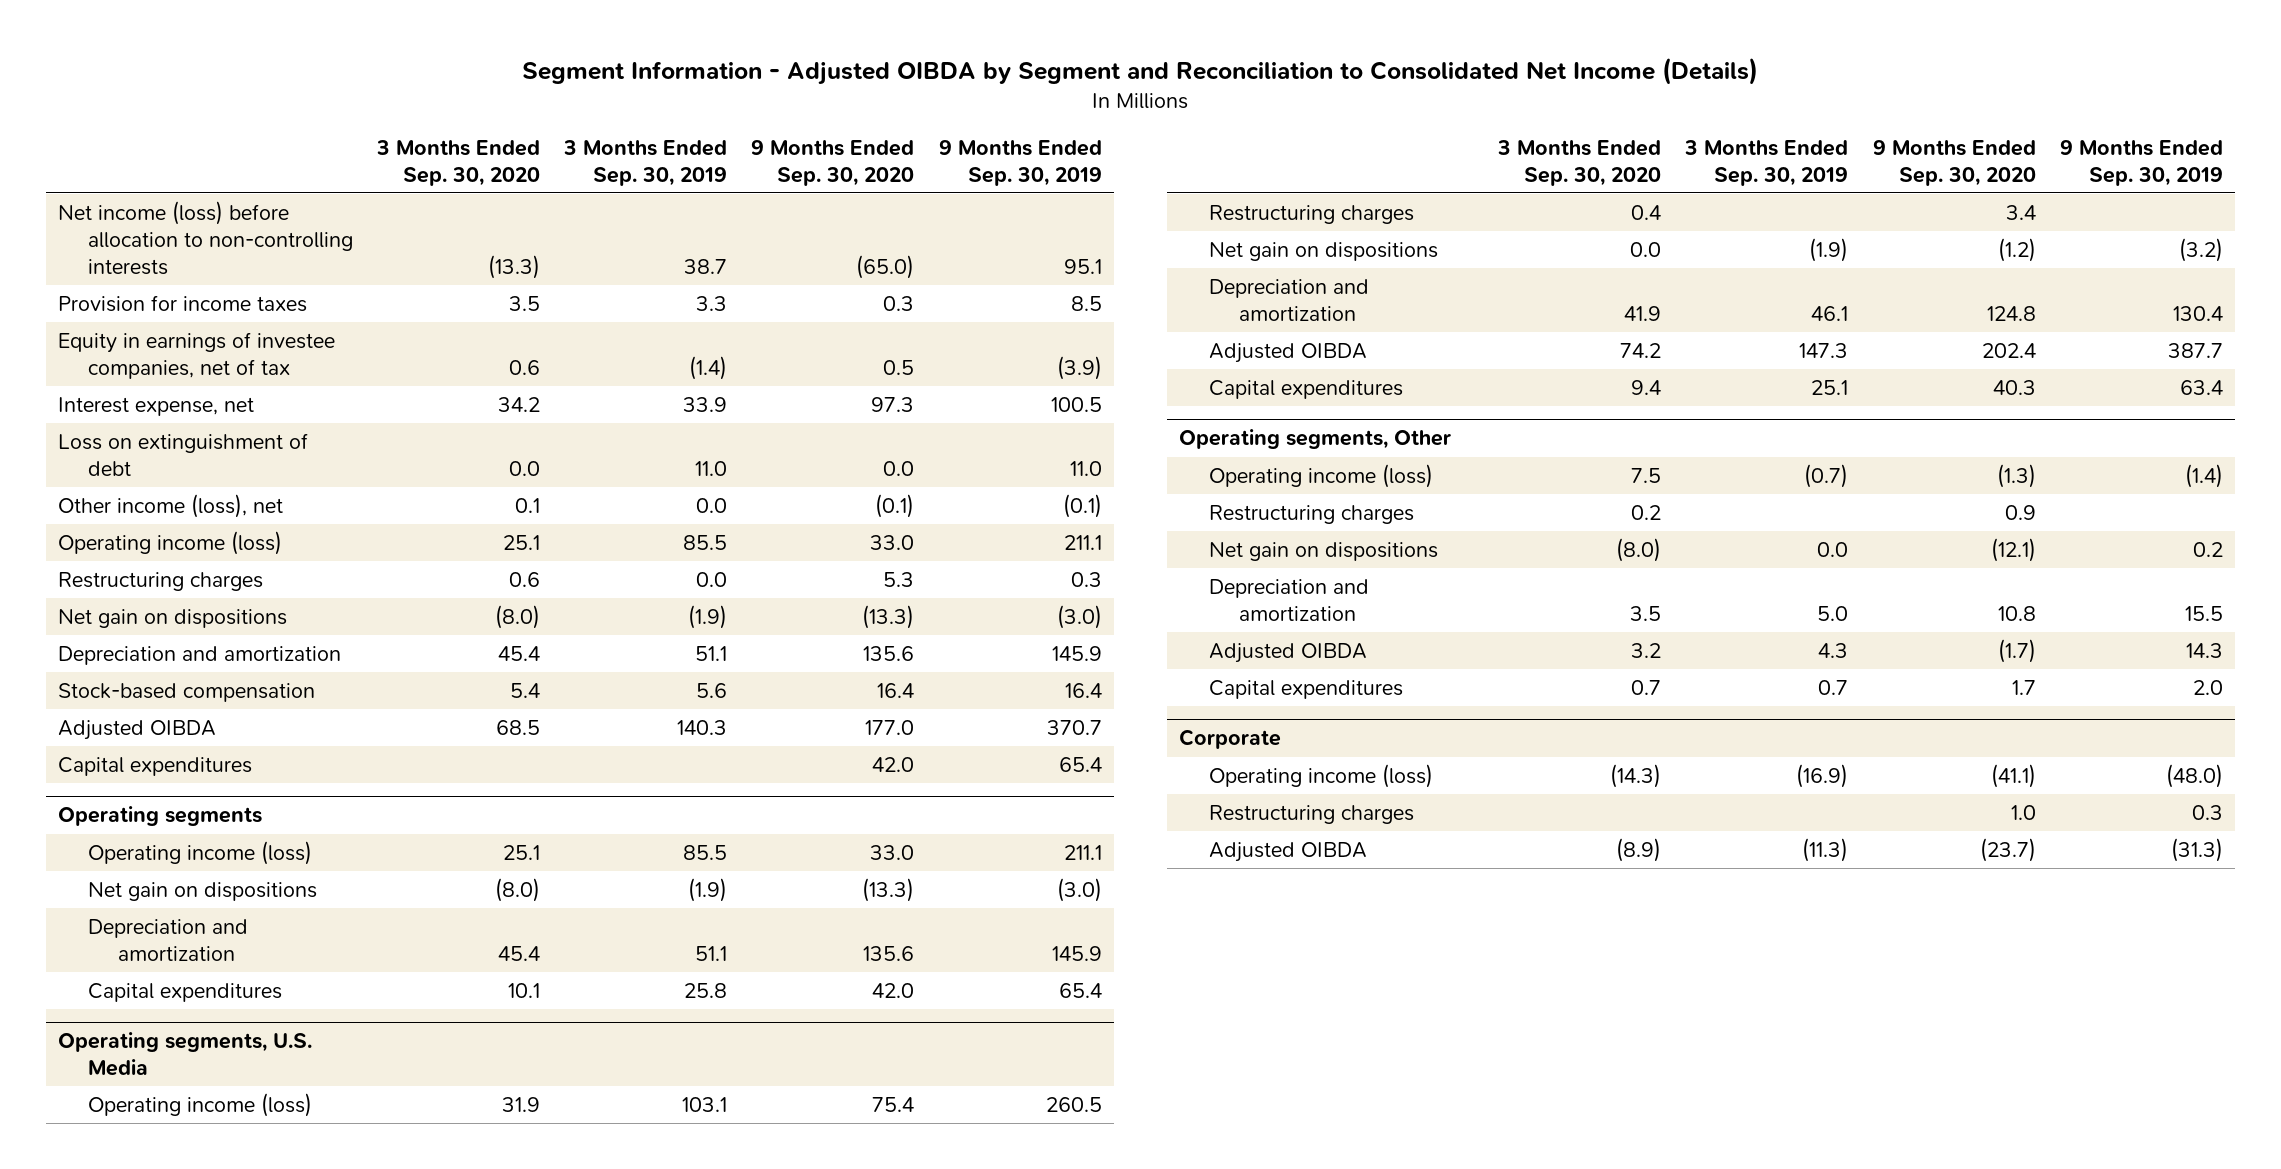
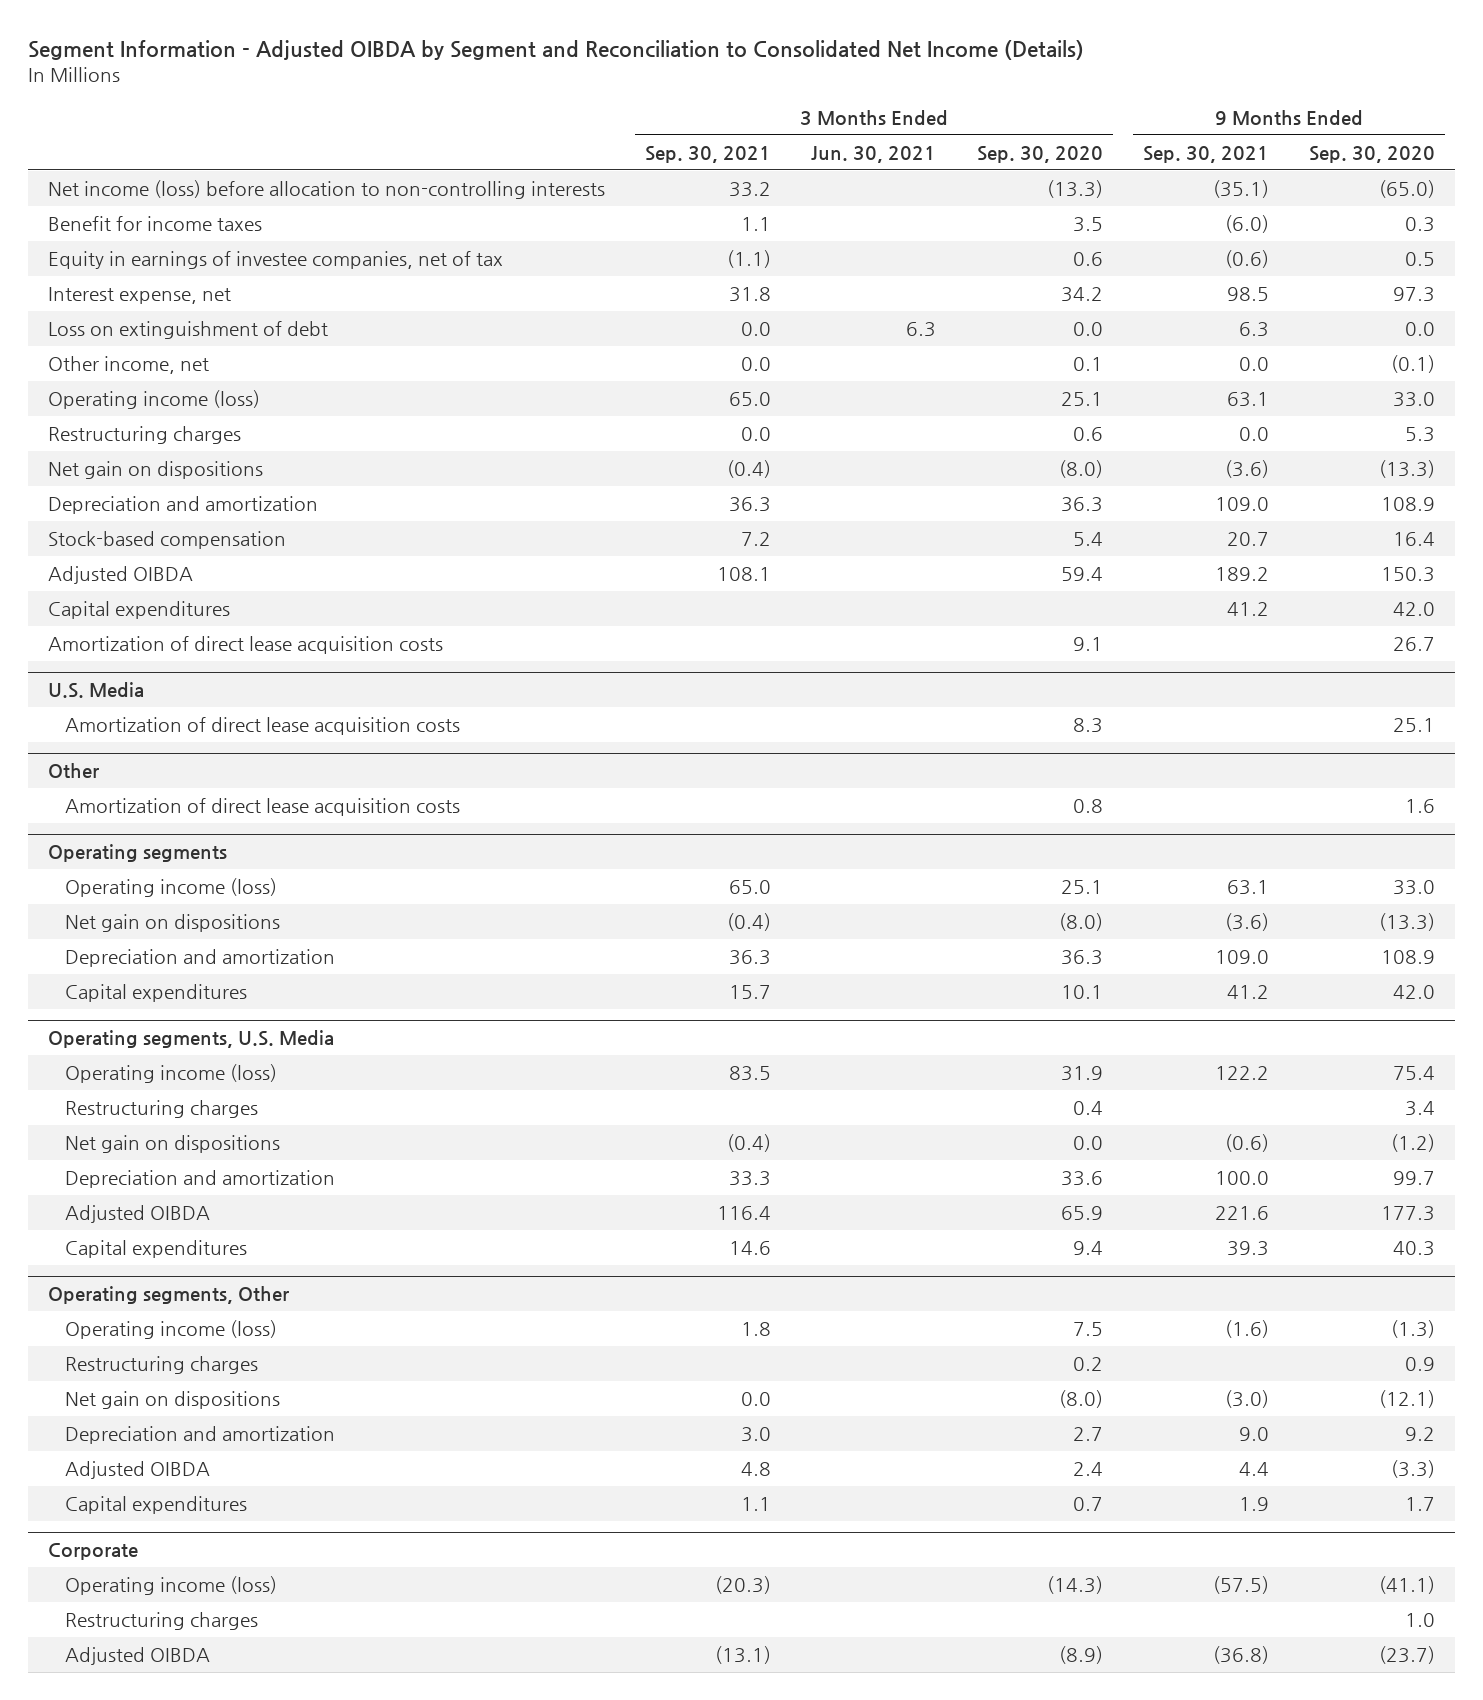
- | 3 Months Ended Sep. 30, 2020 | 3 Months Ended Sep. 30, 2019 | 9 Months Ended Sep. 30, 2020 | 9 Months Ended Sep. 30, 2019
+ | 3 Months Ended Sep. 30, 2021 | 3 Months Ended Jun. 30, 2021 | 3 Months Ended Sep. 30, 2020 | 9 Months Ended Sep. 30, 2021 | 9 Months Ended Sep. 30, 2020
- Provision for income taxes | 3.5 | 3.3 | 0.3 | 8.5
+ Benefit for income taxes | 1.1 | | 3.5 | (6.0) | 0.3
- Other income (loss), net | 0.1 | 0.0 | (0.1) | (0.1)
+ Other income, net | 0.0 | | 0.1 | 0.0 | (0.1)
- Depreciation and amortization | 45.4 | 51.1 | 135.6 | 145.9
+ Depreciation and amortization | 36.3 | | 36.3 | 109.0 | 108.9
- Adjusted OIBDA | 68.5 | 140.3 | 177.0 | 370.7
+ Adjusted OIBDA | 108.1 | | 59.4 | 189.2 | 150.3
+ Amortization of direct lease acquisition costs | | | 9.1 | | 26.7
+ U.S. Media
+ Amortization of direct lease acquisition costs | | | 8.3 | | 25.1
+ Other
+ Amortization of direct lease acquisition costs | | | 0.8 | | 1.6
@ Operating segments
- Depreciation and amortization | 45.4 | 51.1 | 135.6 | 145.9
+ Depreciation and amortization | 36.3 | | 36.3 | 109.0 | 108.9
@ Operating segments, U.S. Media
- Depreciation and amortization | 41.9 | 46.1 | 124.8 | 130.4
- Adjusted OIBDA | 74.2 | 147.3 | 202.4 | 387.7
+ Depreciation and amortization | 33.3 | | 33.6 | 100.0 | 99.7
+ Adjusted OIBDA | 116.4 | | 65.9 | 221.6 | 177.3
@ Operating segments, Other
- Depreciation and amortization | 3.5 | 5.0 | 10.8 | 15.5
- Adjusted OIBDA | 3.2 | 4.3 | (1.7) | 14.3
+ Depreciation and amortization | 3.0 | | 2.7 | 9.0 | 9.2
+ Adjusted OIBDA | 4.8 | | 2.4 | 4.4 | (3.3)

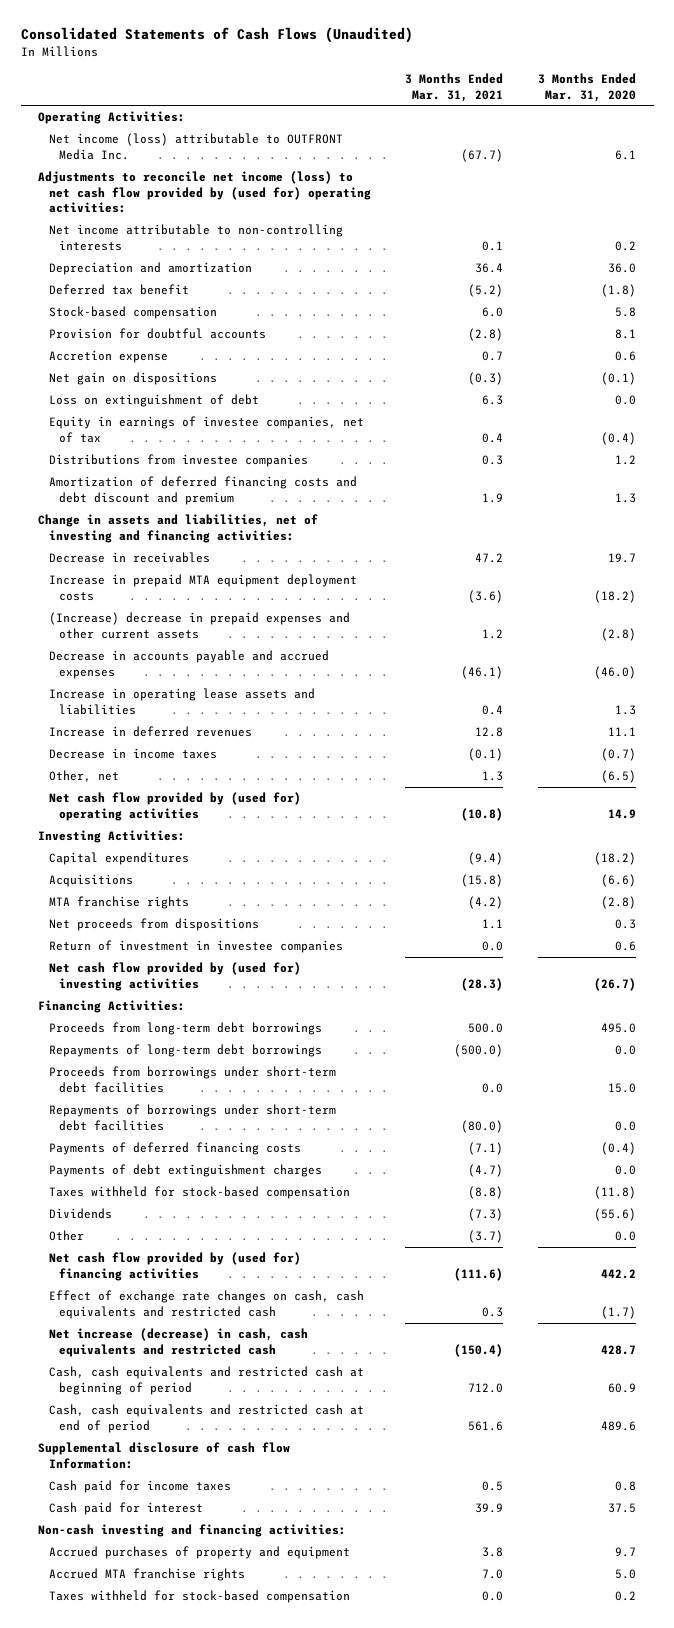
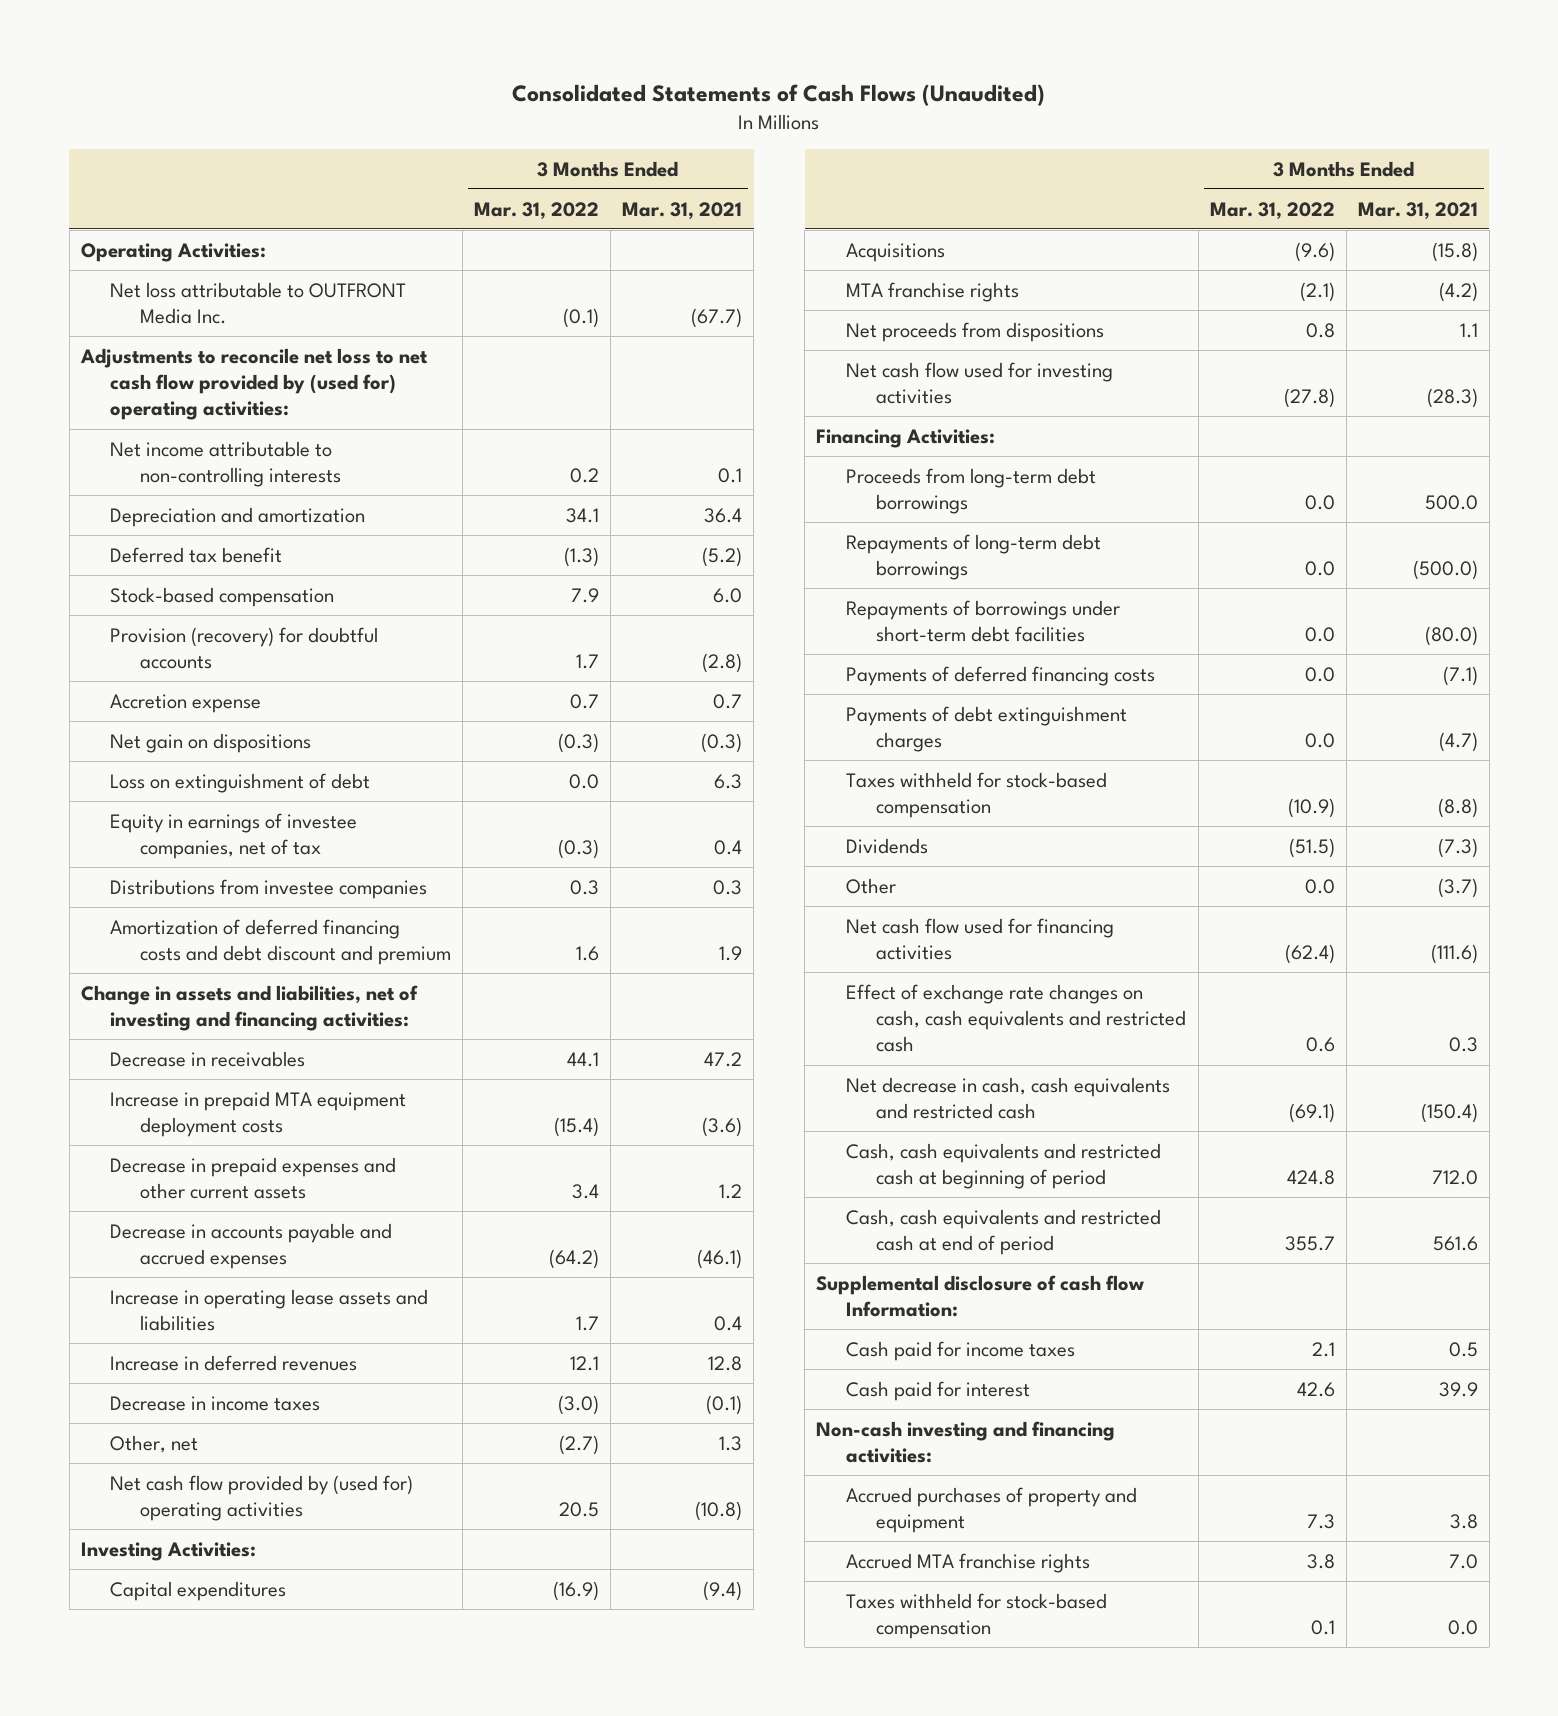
- | 3 Months Ended Mar. 31, 2021 | 3 Months Ended Mar. 31, 2020
+ | 3 Months Ended Mar. 31, 2022 | 3 Months Ended Mar. 31, 2021
- Net income (loss) attributable to OUTFRONT Media Inc. | (67.7) | 6.1
- Adjustments to reconcile net income (loss) to net cash flow provided by (used for) operating activities:
+ Net loss attributable to OUTFRONT Media Inc. | (0.1) | (67.7)
+ Adjustments to reconcile net loss to net cash flow provided by (used for) operating activities:
- Provision for doubtful accounts | (2.8) | 8.1
+ Provision (recovery) for doubtful accounts | 1.7 | (2.8)
- (Increase) decrease in prepaid expenses and other current assets | 1.2 | (2.8)
+ Decrease in prepaid expenses and other current assets | 3.4 | 1.2
- Return of investment in investee companies | 0.0 | 0.6
- Net cash flow provided by (used for) investing activities | (28.3) | (26.7)
+ Net cash flow used for investing activities | (27.8) | (28.3)
- Proceeds from borrowings under short-term debt facilities | 0.0 | 15.0
- Net cash flow provided by (used for) financing activities | (111.6) | 442.2
+ Net cash flow used for financing activities | (62.4) | (111.6)
- Net increase (decrease) in cash, cash equivalents and restricted cash | (150.4) | 428.7
+ Net decrease in cash, cash equivalents and restricted cash | (69.1) | (150.4)

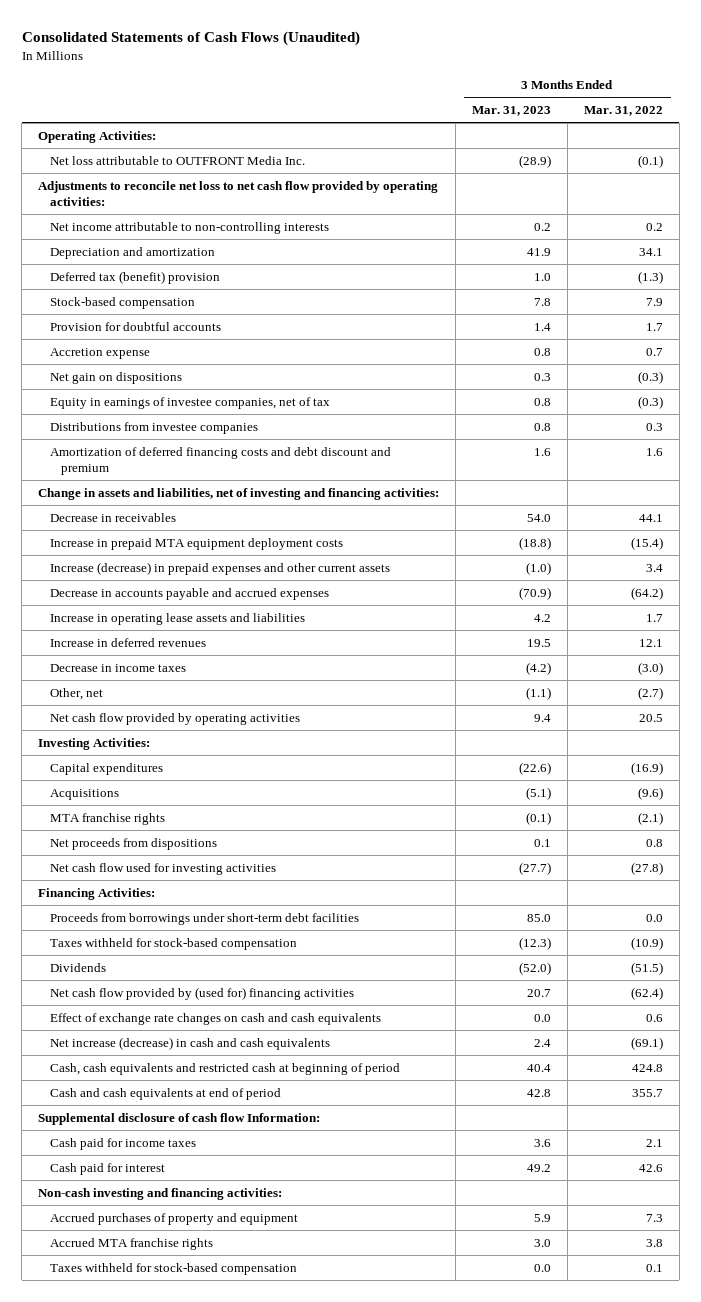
- | 3 Months Ended Mar. 31, 2022 | 3 Months Ended Mar. 31, 2021
+ | 3 Months Ended Mar. 31, 2023 | 3 Months Ended Mar. 31, 2022
- Adjustments to reconcile net loss to net cash flow provided by (used for) operating activities:
+ Adjustments to reconcile net loss to net cash flow provided by operating activities:
- Deferred tax benefit | (1.3) | (5.2)
+ Deferred tax (benefit) provision | 1.0 | (1.3)
- Provision (recovery) for doubtful accounts | 1.7 | (2.8)
+ Provision for doubtful accounts | 1.4 | 1.7
- Loss on extinguishment of debt | 0.0 | 6.3
- Decrease in prepaid expenses and other current assets | 3.4 | 1.2
+ Increase (decrease) in prepaid expenses and other current assets | (1.0) | 3.4
- Net cash flow provided by (used for) operating activities | 20.5 | (10.8)
+ Net cash flow provided by operating activities | 9.4 | 20.5
- Proceeds from long-term debt borrowings | 0.0 | 500.0
- Repayments of long-term debt borrowings | 0.0 | (500.0)
- Repayments of borrowings under short-term debt facilities | 0.0 | (80.0)
- Payments of deferred financing costs | 0.0 | (7.1)
- Payments of debt extinguishment charges | 0.0 | (4.7)
+ Proceeds from borrowings under short-term debt facilities | 85.0 | 0.0
- Other | 0.0 | (3.7)
- Net cash flow used for financing activities | (62.4) | (111.6)
- Effect of exchange rate changes on cash, cash equivalents and restricted cash | 0.6 | 0.3
- Net decrease in cash, cash equivalents and restricted cash | (69.1) | (150.4)
+ Net cash flow provided by (used for) financing activities | 20.7 | (62.4)
+ Effect of exchange rate changes on cash and cash equivalents | 0.0 | 0.6
+ Net increase (decrease) in cash and cash equivalents | 2.4 | (69.1)
- Cash, cash equivalents and restricted cash at end of period | 355.7 | 561.6
+ Cash and cash equivalents at end of period | 42.8 | 355.7

